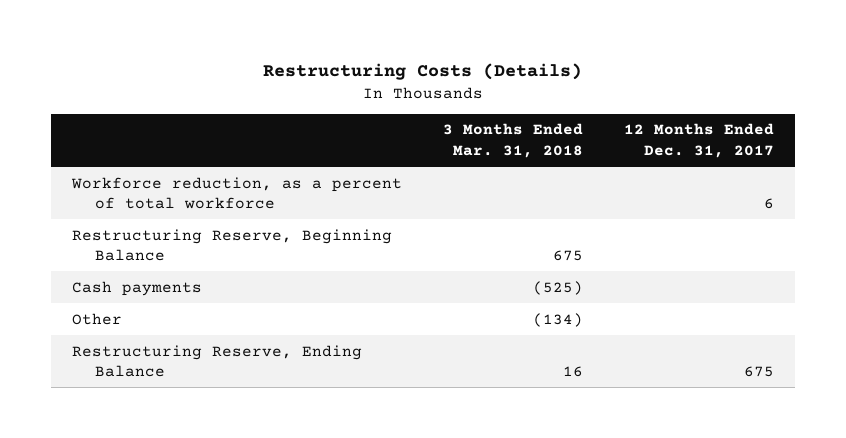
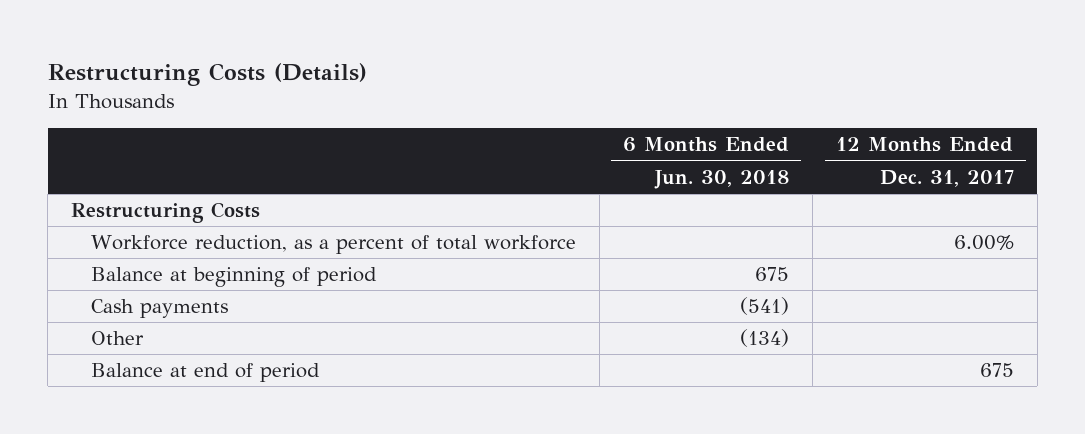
- | 3 Months Ended Mar. 31, 2018 | 12 Months Ended Dec. 31, 2017
+ | 6 Months Ended Jun. 30, 2018 | 12 Months Ended Dec. 31, 2017
- Workforce reduction, as a percent of total workforce | | 6
- Restructuring Reserve, Beginning Balance | 675 |
+ Restructuring Costs
+ Workforce reduction, as a percent of total workforce | | 6.00%
+ Balance at beginning of period | 675 |
- Restructuring Reserve, Ending Balance | 16 | 675
+ Balance at end of period | | 675

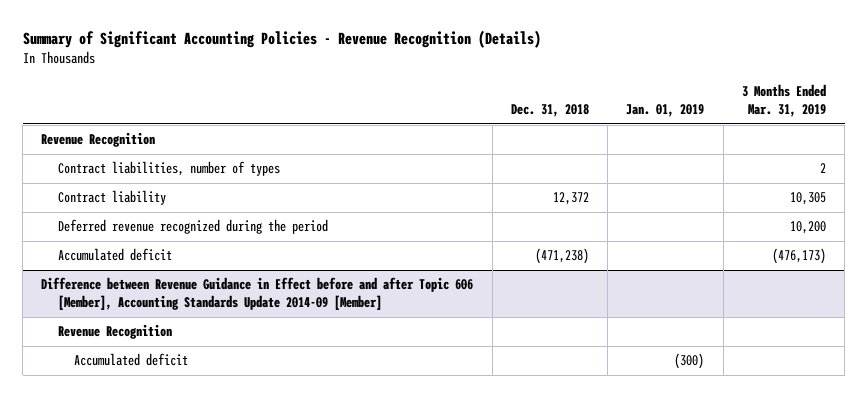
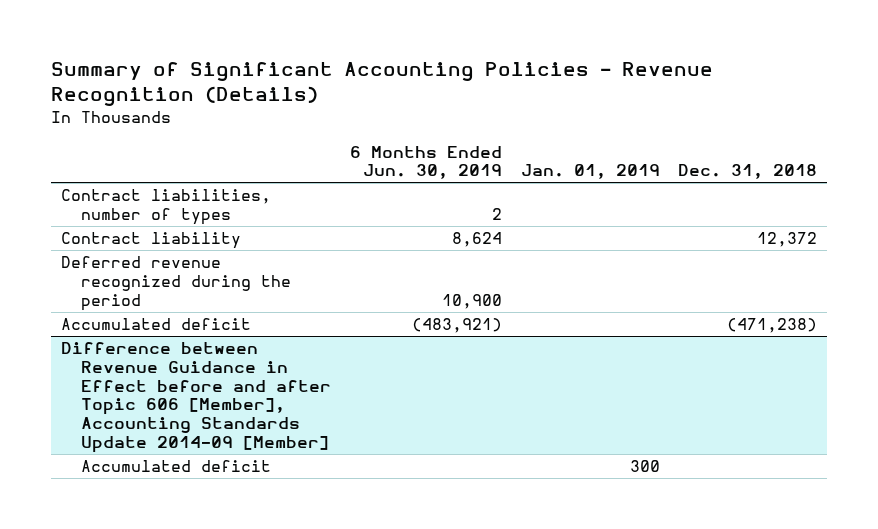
- | Dec. 31, 2018 | Jan. 01, 2019 | 3 Months Ended Mar. 31, 2019
+ | 6 Months Ended Jun. 30, 2019 | Jan. 01, 2019 | Dec. 31, 2018
- Revenue Recognition
@ Difference between Revenue Guidance in Effect before and after Topic 606 [Member], Accounting Standards Update 2014-09 [Member]
- Revenue Recognition
- Accumulated deficit | | (300) |
+ Accumulated deficit | | 300 |

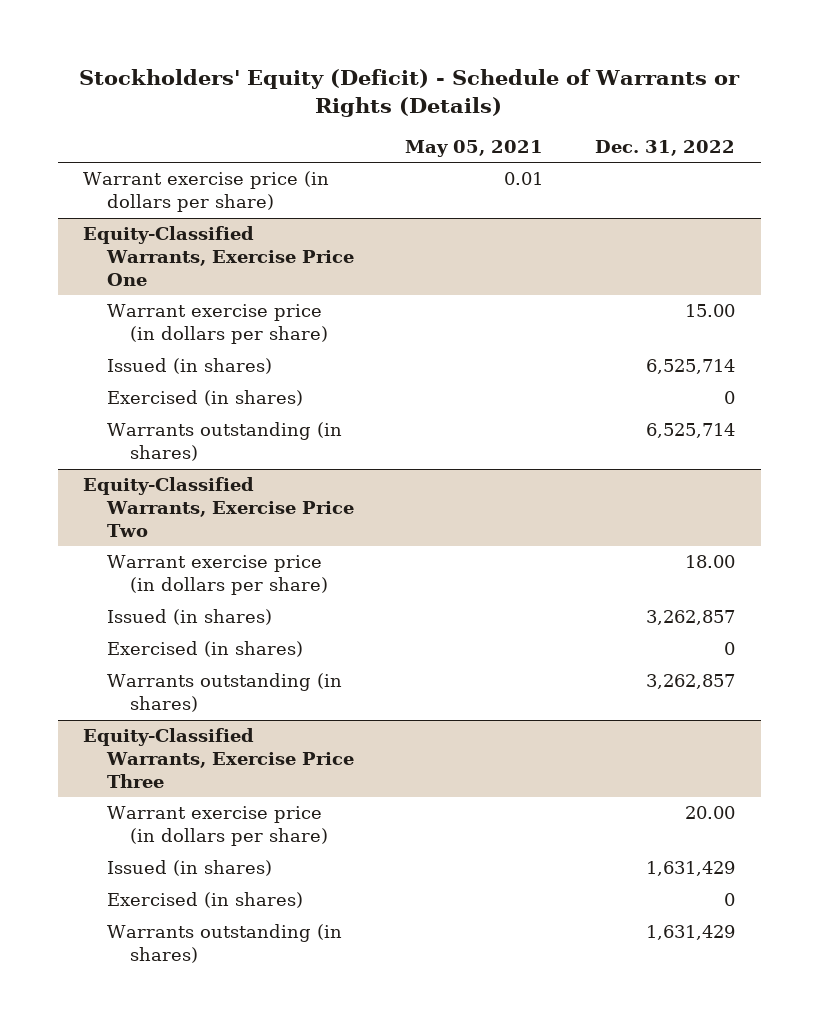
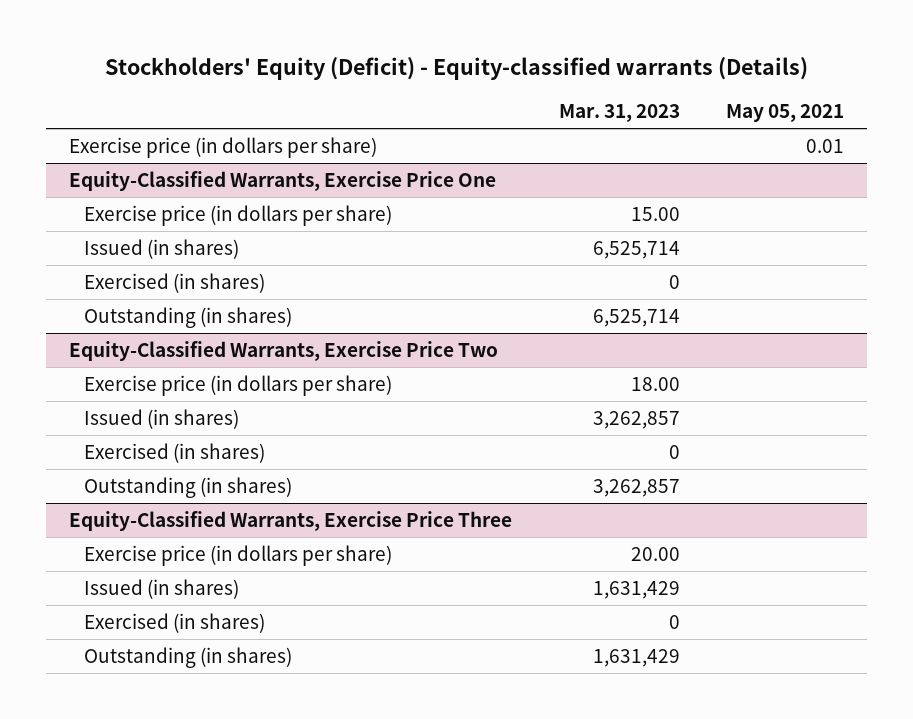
- Stockholders' Equity (Deficit) - Schedule of Warrants or Rights (Details)
+ Stockholders' Equity (Deficit) - Equity-classified warrants (Details)
- | May 05, 2021 | Dec. 31, 2022
+ | Mar. 31, 2023 | May 05, 2021
- Warrant exercise price (in dollars per share) | 0.01 |
+ Exercise price (in dollars per share) | | 0.01
@ Equity-Classified Warrants, Exercise Price One
- Warrant exercise price (in dollars per share) | | 15.00
+ Exercise price (in dollars per share) | 15.00 |
- Warrants outstanding (in shares) | | 6,525,714
+ Outstanding (in shares) | 6,525,714 |
@ Equity-Classified Warrants, Exercise Price Two
- Warrant exercise price (in dollars per share) | | 18.00
+ Exercise price (in dollars per share) | 18.00 |
- Warrants outstanding (in shares) | | 3,262,857
+ Outstanding (in shares) | 3,262,857 |
@ Equity-Classified Warrants, Exercise Price Three
- Warrant exercise price (in dollars per share) | | 20.00
+ Exercise price (in dollars per share) | 20.00 |
- Warrants outstanding (in shares) | | 1,631,429
+ Outstanding (in shares) | 1,631,429 |

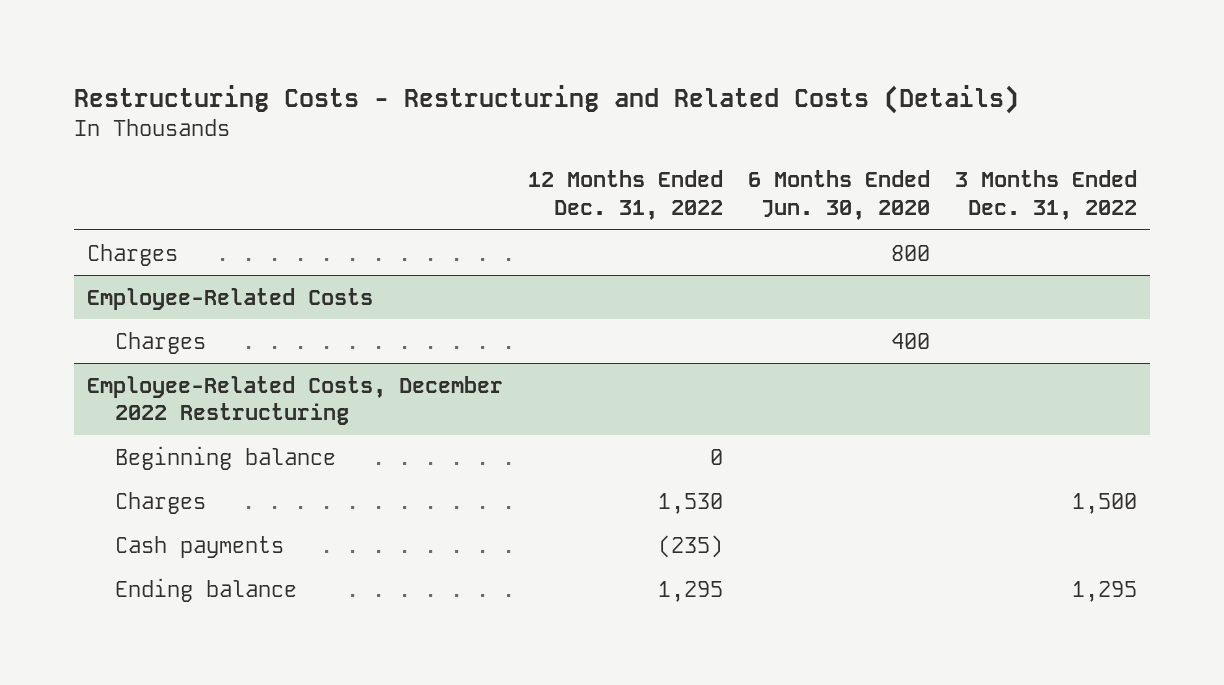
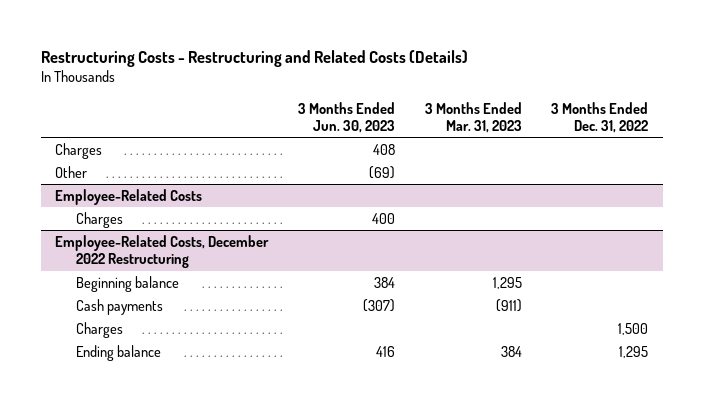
- | 12 Months Ended Dec. 31, 2022 | 6 Months Ended Jun. 30, 2020 | 3 Months Ended Dec. 31, 2022
+ | 3 Months Ended Jun. 30, 2023 | 3 Months Ended Mar. 31, 2023 | 3 Months Ended Dec. 31, 2022
+ Other | (69) | |
@ Employee-Related Costs, December 2022 Restructuring
moved down: Charges | | | 1,500

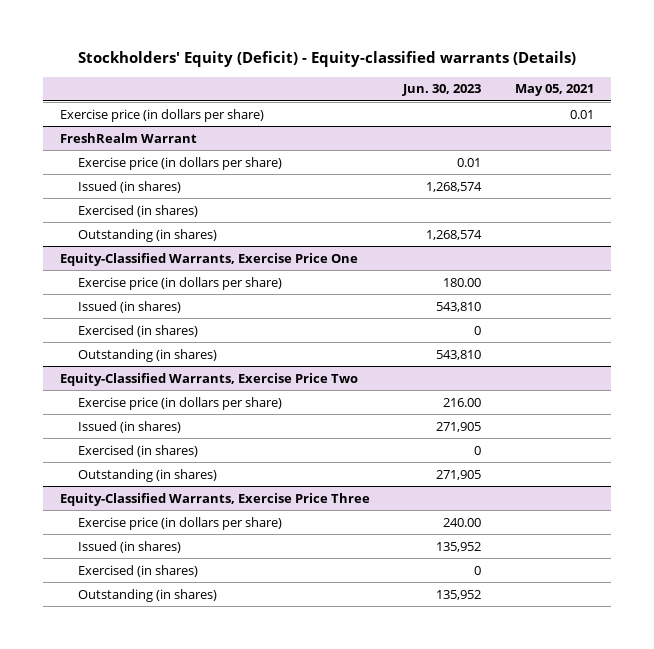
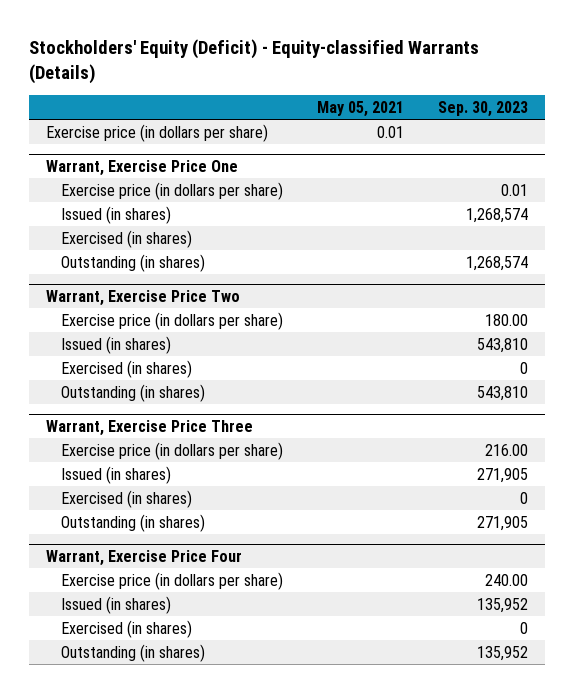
- Stockholders' Equity (Deficit) - Equity-classified warrants (Details)
+ Stockholders' Equity (Deficit) - Equity-classified Warrants (Details)
- | Jun. 30, 2023 | May 05, 2021
+ | May 05, 2021 | Sep. 30, 2023
- FreshRealm Warrant
+ Warrant, Exercise Price One
- Equity-Classified Warrants, Exercise Price One
+ Warrant, Exercise Price Two
- Equity-Classified Warrants, Exercise Price Two
+ Warrant, Exercise Price Three
- Equity-Classified Warrants, Exercise Price Three
+ Warrant, Exercise Price Four

